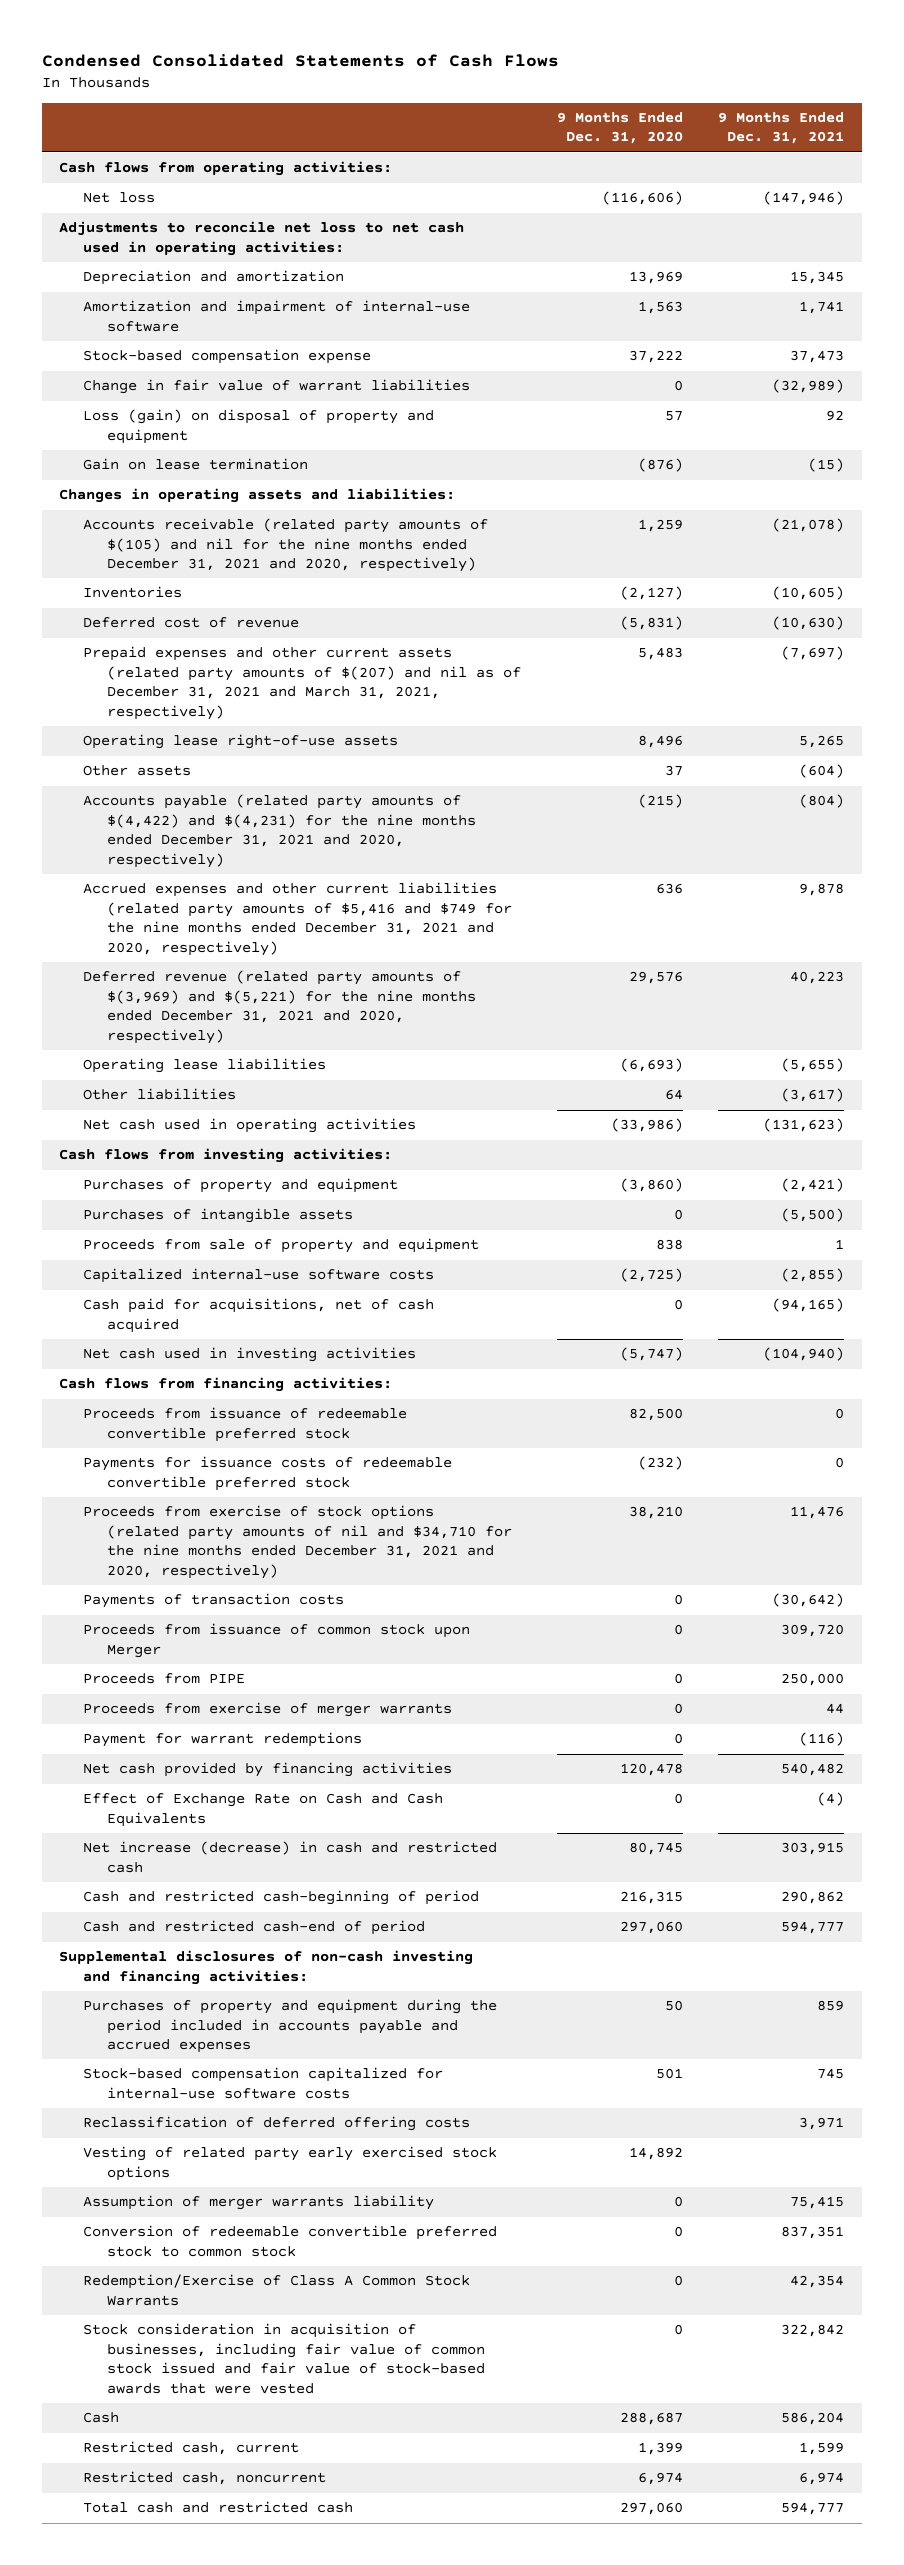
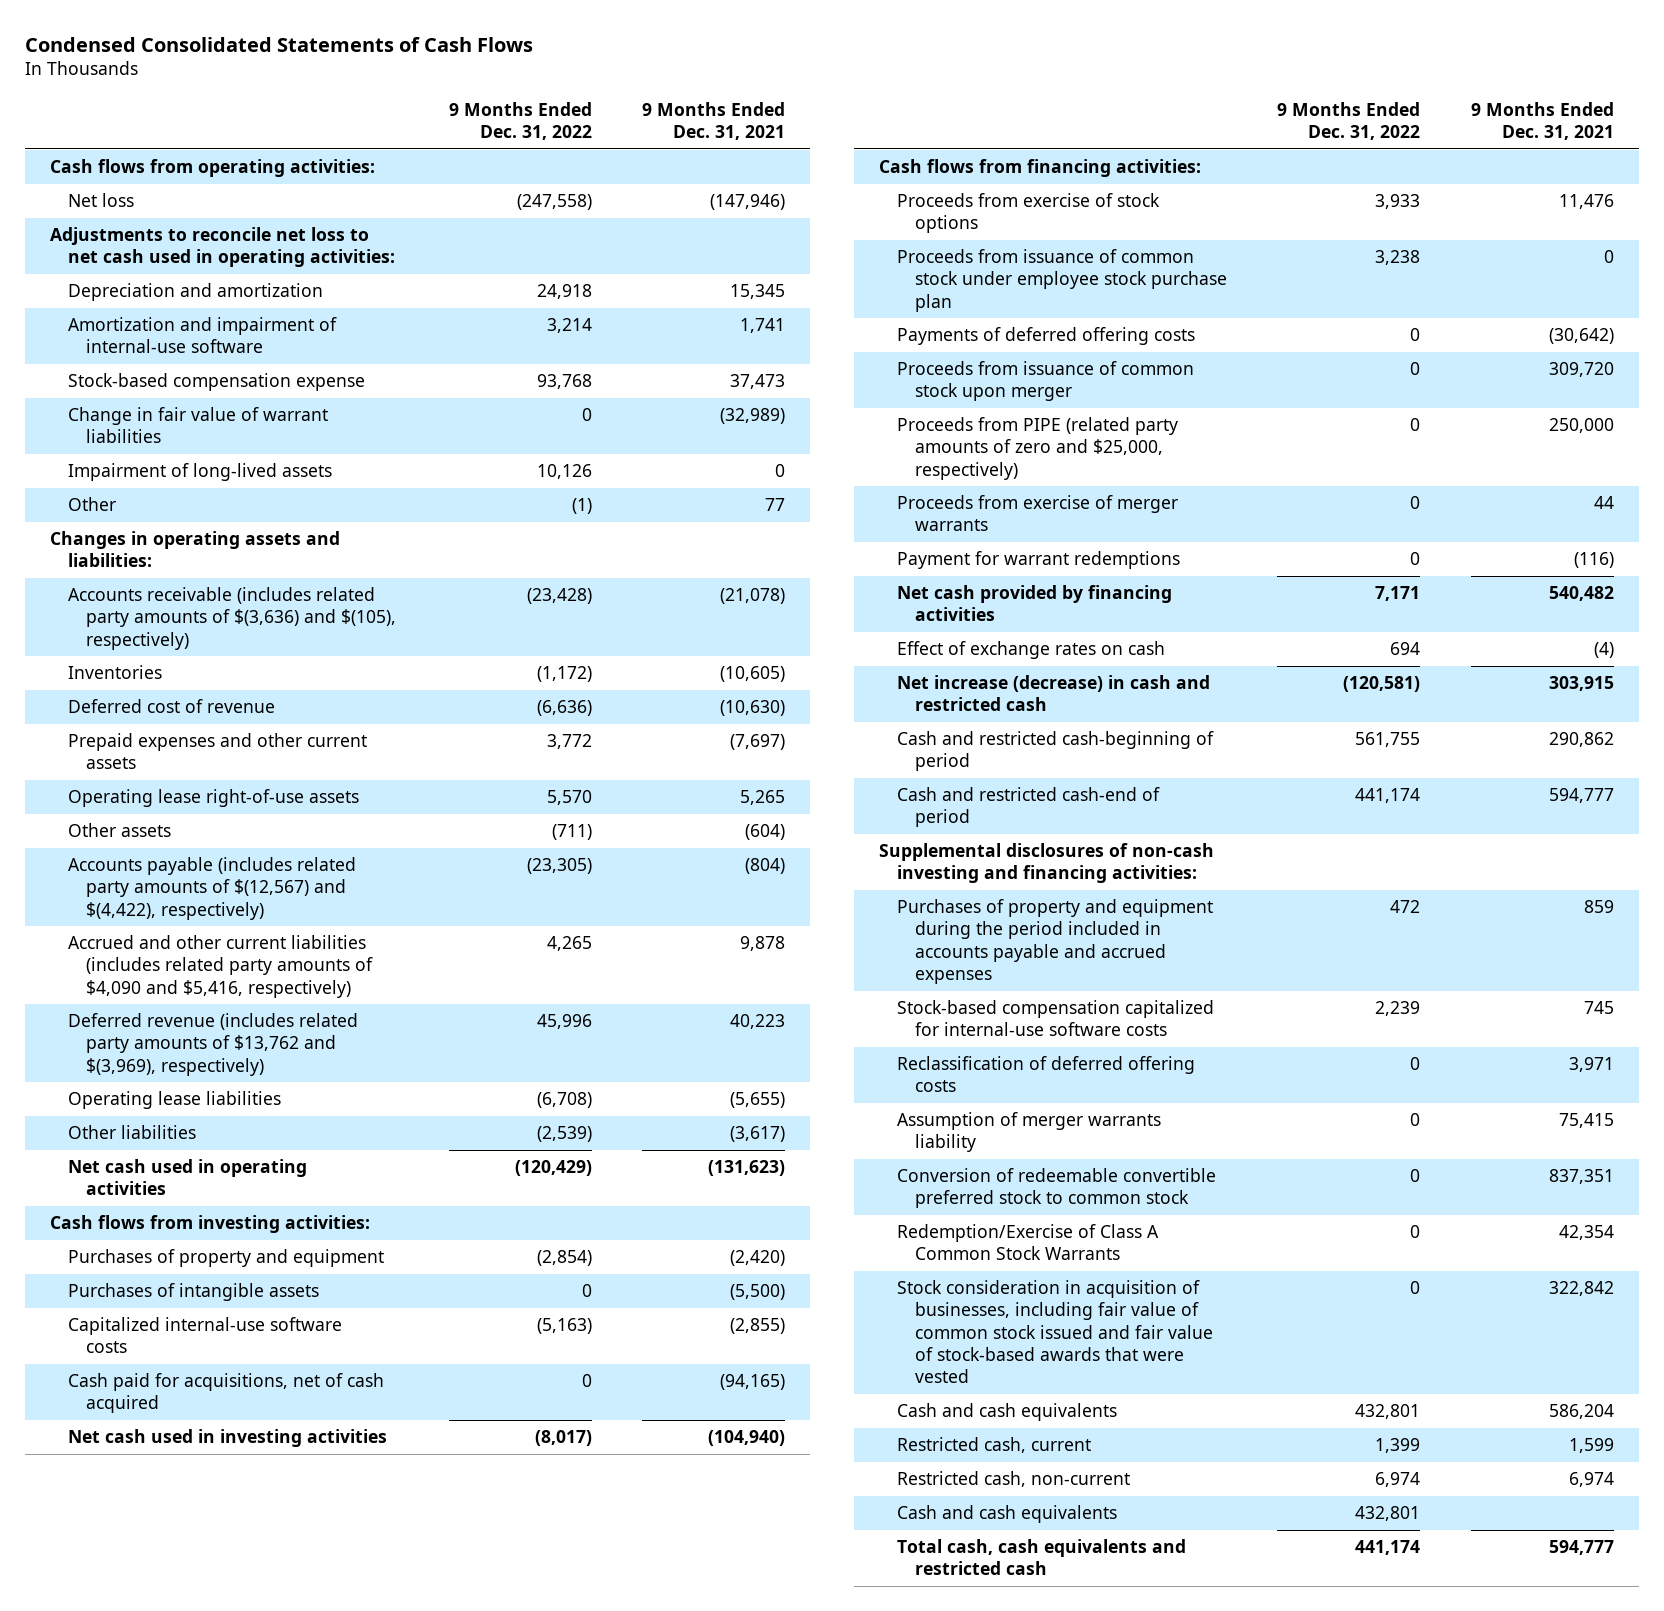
- | 9 Months Ended Dec. 31, 2020 | 9 Months Ended Dec. 31, 2021
+ | 9 Months Ended Dec. 31, 2022 | 9 Months Ended Dec. 31, 2021
- Loss (gain) on disposal of property and equipment | 57 | 92
- Gain on lease termination | (876) | (15)
+ Impairment of long-lived assets | 10,126 | 0
+ Other | (1) | 77
- Accounts receivable (related party amounts of $(105) and nil for the nine months ended December 31, 2021 and 2020, respectively) | 1,259 | (21,078)
+ Accounts receivable (includes related party amounts of $(3,636) and $(105), respectively) | (23,428) | (21,078)
- Prepaid expenses and other current assets (related party amounts of $(207) and nil as of December 31, 2021 and March 31, 2021, respectively) | 5,483 | (7,697)
+ Prepaid expenses and other current assets | 3,772 | (7,697)
- Accounts payable (related party amounts of $(4,422) and $(4,231) for the nine months ended December 31, 2021 and 2020, respectively) | (215) | (804)
- Accrued expenses and other current liabilities (related party amounts of $5,416 and $749 for the nine months ended December 31, 2021 and 2020, respectively) | 636 | 9,878
- Deferred revenue (related party amounts of $(3,969) and $(5,221) for the nine months ended December 31, 2021 and 2020, respectively) | 29,576 | 40,223
+ Accounts payable (includes related party amounts of $(12,567) and $(4,422), respectively) | (23,305) | (804)
+ Accrued and other current liabilities (includes related party amounts of $4,090 and $5,416, respectively) | 4,265 | 9,878
+ Deferred revenue (includes related party amounts of $13,762 and $(3,969), respectively) | 45,996 | 40,223
- Purchases of property and equipment | (3,860) | (2,421)
+ Purchases of property and equipment | (2,854) | (2,420)
- Proceeds from sale of property and equipment | 838 | 1
- Proceeds from issuance of redeemable convertible preferred stock | 82,500 | 0
- Payments for issuance costs of redeemable convertible preferred stock | (232) | 0
- Proceeds from exercise of stock options (related party amounts of nil and $34,710 for the nine months ended December 31, 2021 and 2020, respectively) | 38,210 | 11,476
- Payments of transaction costs | 0 | (30,642)
- Proceeds from issuance of common stock upon Merger | 0 | 309,720
- Proceeds from PIPE | 0 | 250,000
+ Proceeds from exercise of stock options | 3,933 | 11,476
+ Proceeds from issuance of common stock under employee stock purchase plan | 3,238 | 0
+ Payments of deferred offering costs | 0 | (30,642)
+ Proceeds from issuance of common stock upon merger | 0 | 309,720
+ Proceeds from PIPE (related party amounts of zero and $25,000, respectively) | 0 | 250,000
- Effect of Exchange Rate on Cash and Cash Equivalents | 0 | (4)
+ Effect of exchange rates on cash | 694 | (4)
- Vesting of related party early exercised stock options | 14,892 |
- Cash | 288,687 | 586,204
+ Cash and cash equivalents | 432,801 | 586,204
- Restricted cash, noncurrent | 6,974 | 6,974
- Total cash and restricted cash | 297,060 | 594,777
+ Restricted cash, non-current | 6,974 | 6,974
+ Cash and cash equivalents | 432,801 |
+ Total cash, cash equivalents and restricted cash | 441,174 | 594,777

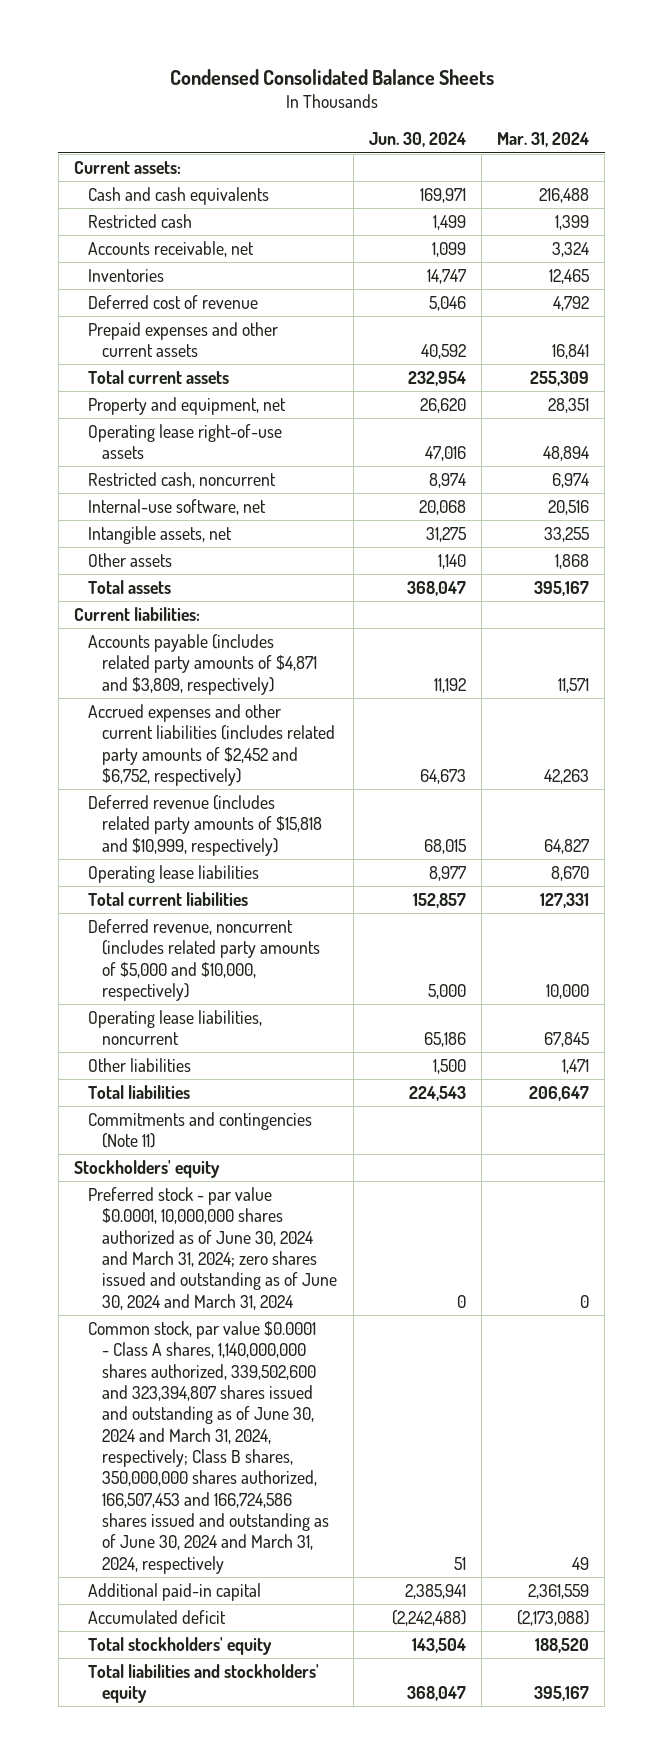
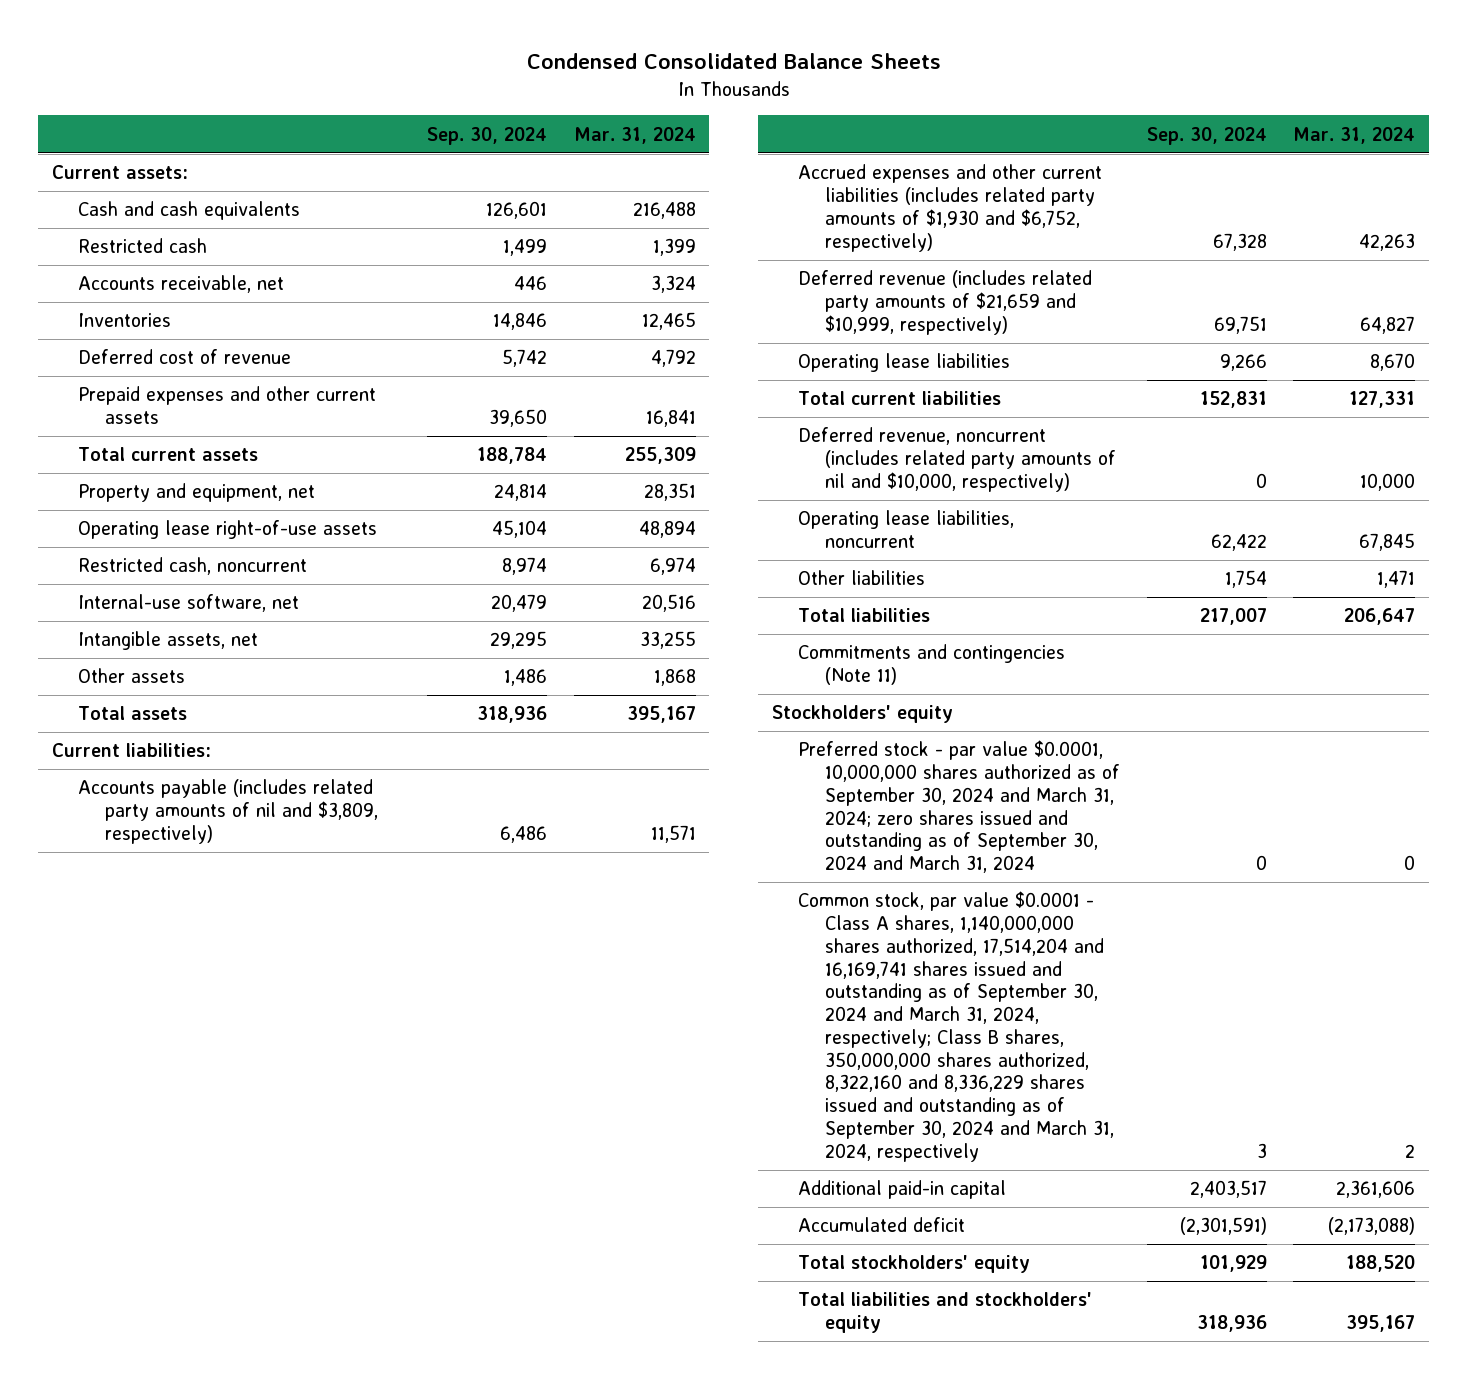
- | Jun. 30, 2024 | Mar. 31, 2024
+ | Sep. 30, 2024 | Mar. 31, 2024
- Accounts payable (includes related party amounts of $4,871 and $3,809, respectively) | 11,192 | 11,571
- Accrued expenses and other current liabilities (includes related party amounts of $2,452 and $6,752, respectively) | 64,673 | 42,263
- Deferred revenue (includes related party amounts of $15,818 and $10,999, respectively) | 68,015 | 64,827
+ Accounts payable (includes related party amounts of nil and $3,809, respectively) | 6,486 | 11,571
+ Accrued expenses and other current liabilities (includes related party amounts of $1,930 and $6,752, respectively) | 67,328 | 42,263
+ Deferred revenue (includes related party amounts of $21,659 and $10,999, respectively) | 69,751 | 64,827
- Deferred revenue, noncurrent (includes related party amounts of $5,000 and $10,000, respectively) | 5,000 | 10,000
+ Deferred revenue, noncurrent (includes related party amounts of nil and $10,000, respectively) | 0 | 10,000
- Preferred stock - par value $0.0001, 10,000,000 shares authorized as of June 30, 2024 and March 31, 2024; zero shares issued and outstanding as of June 30, 2024 and March 31, 2024 | 0 | 0
- Common stock, par value $0.0001 - Class A shares, 1,140,000,000 shares authorized, 339,502,600 and 323,394,807 shares issued and outstanding as of June 30, 2024 and March 31, 2024, respectively; Class B shares, 350,000,000 shares authorized, 166,507,453 and 166,724,586 shares issued and outstanding as of June 30, 2024 and March 31, 2024, respectively | 51 | 49
- Additional paid-in capital | 2,385,941 | 2,361,559
+ Preferred stock - par value $0.0001, 10,000,000 shares authorized as of September 30, 2024 and March 31, 2024; zero shares issued and outstanding as of September 30, 2024 and March 31, 2024 | 0 | 0
+ Common stock, par value $0.0001 - Class A shares, 1,140,000,000 shares authorized, 17,514,204 and 16,169,741 shares issued and outstanding as of September 30, 2024 and March 31, 2024, respectively; Class B shares, 350,000,000 shares authorized, 8,322,160 and 8,336,229 shares issued and outstanding as of September 30, 2024 and March 31, 2024, respectively | 3 | 2
+ Additional paid-in capital | 2,403,517 | 2,361,606

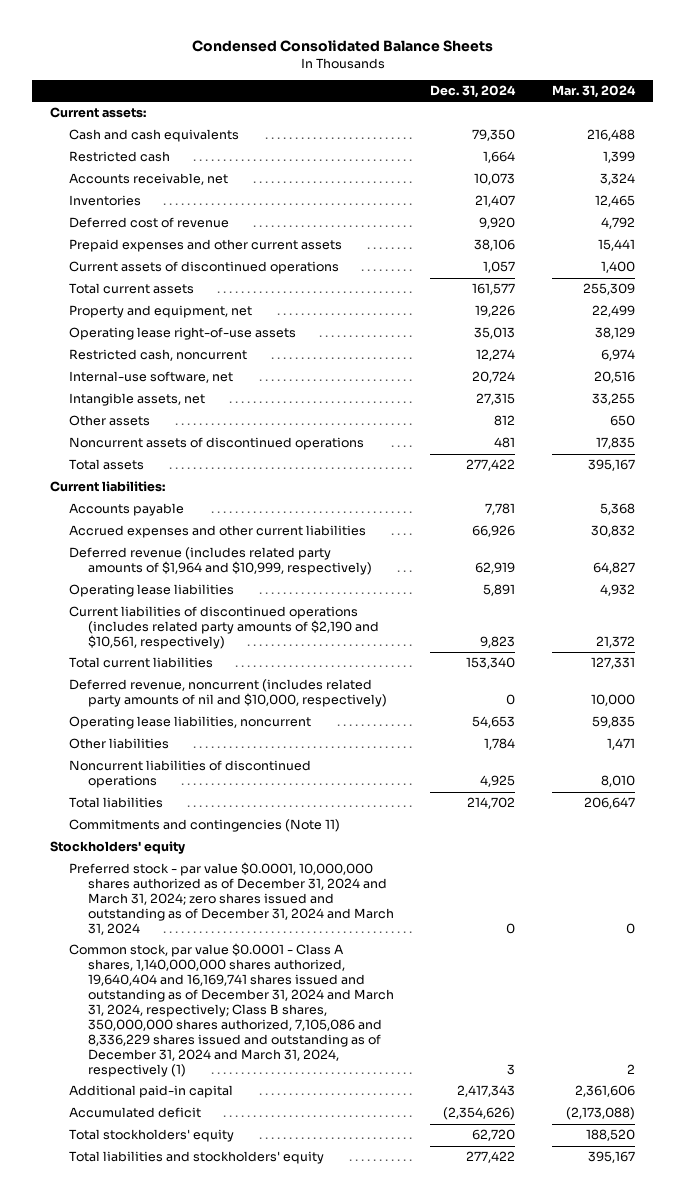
- | Sep. 30, 2024 | Mar. 31, 2024
+ | Dec. 31, 2024 | Mar. 31, 2024
- Prepaid expenses and other current assets | 39,650 | 16,841
+ Prepaid expenses and other current assets | 38,106 | 15,441
+ Current assets of discontinued operations | 1,057 | 1,400
- Property and equipment, net | 24,814 | 28,351
- Operating lease right-of-use assets | 45,104 | 48,894
+ Property and equipment, net | 19,226 | 22,499
+ Operating lease right-of-use assets | 35,013 | 38,129
- Other assets | 1,486 | 1,868
+ Other assets | 812 | 650
+ Noncurrent assets of discontinued operations | 481 | 17,835
- Accounts payable (includes related party amounts of nil and $3,809, respectively) | 6,486 | 11,571
- Accrued expenses and other current liabilities (includes related party amounts of $1,930 and $6,752, respectively) | 67,328 | 42,263
- Deferred revenue (includes related party amounts of $21,659 and $10,999, respectively) | 69,751 | 64,827
- Operating lease liabilities | 9,266 | 8,670
+ Accounts payable | 7,781 | 5,368
+ Accrued expenses and other current liabilities | 66,926 | 30,832
+ Deferred revenue (includes related party amounts of $1,964 and $10,999, respectively) | 62,919 | 64,827
+ Operating lease liabilities | 5,891 | 4,932
+ Current liabilities of discontinued operations (includes related party amounts of $2,190 and $10,561, respectively) | 9,823 | 21,372
- Operating lease liabilities, noncurrent | 62,422 | 67,845
+ Operating lease liabilities, noncurrent | 54,653 | 59,835
+ Noncurrent liabilities of discontinued operations | 4,925 | 8,010
- Preferred stock - par value $0.0001, 10,000,000 shares authorized as of September 30, 2024 and March 31, 2024; zero shares issued and outstanding as of September 30, 2024 and March 31, 2024 | 0 | 0
- Common stock, par value $0.0001 - Class A shares, 1,140,000,000 shares authorized, 17,514,204 and 16,169,741 shares issued and outstanding as of September 30, 2024 and March 31, 2024, respectively; Class B shares, 350,000,000 shares authorized, 8,322,160 and 8,336,229 shares issued and outstanding as of September 30, 2024 and March 31, 2024, respectively | 3 | 2
+ Preferred stock - par value $0.0001, 10,000,000 shares authorized as of December 31, 2024 and March 31, 2024; zero shares issued and outstanding as of December 31, 2024 and March 31, 2024 | 0 | 0
+ Common stock, par value $0.0001 - Class A shares, 1,140,000,000 shares authorized, 19,640,404 and 16,169,741 shares issued and outstanding as of December 31, 2024 and March 31, 2024, respectively; Class B shares, 350,000,000 shares authorized, 7,105,086 and 8,336,229 shares issued and outstanding as of December 31, 2024 and March 31, 2024, respectively (1) | 3 | 2

